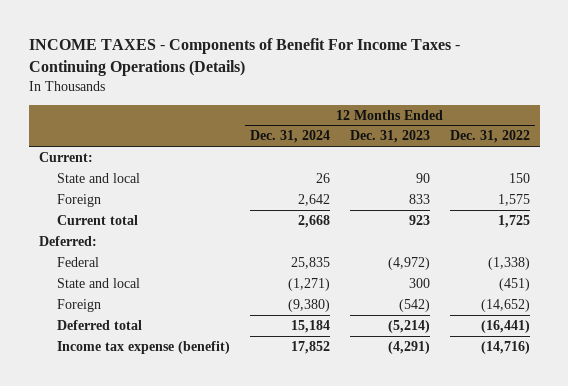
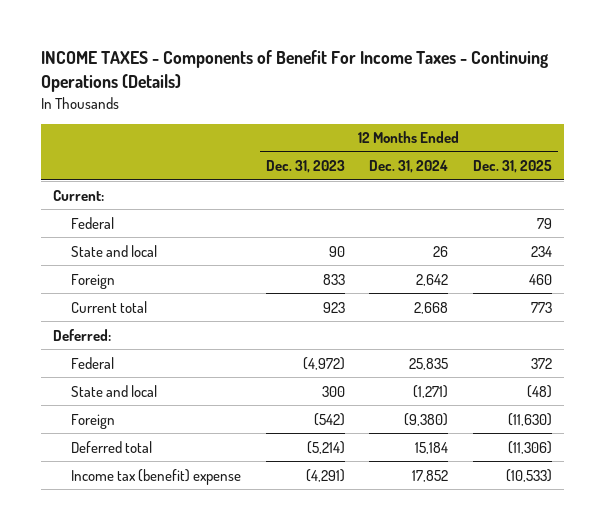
- | 12 Months Ended Dec. 31, 2024 | 12 Months Ended Dec. 31, 2023 | 12 Months Ended Dec. 31, 2022
+ | 12 Months Ended Dec. 31, 2023 | 12 Months Ended Dec. 31, 2024 | 12 Months Ended Dec. 31, 2025
+ Federal | | | 79
- Income tax expense (benefit) | 17,852 | (4,291) | (14,716)
+ Income tax (benefit) expense | (4,291) | 17,852 | (10,533)

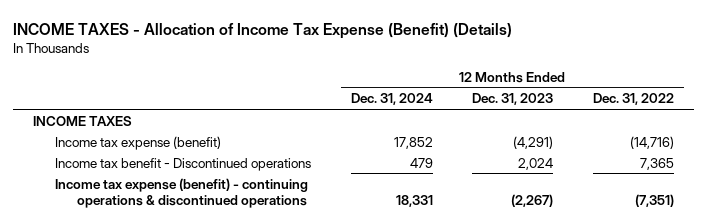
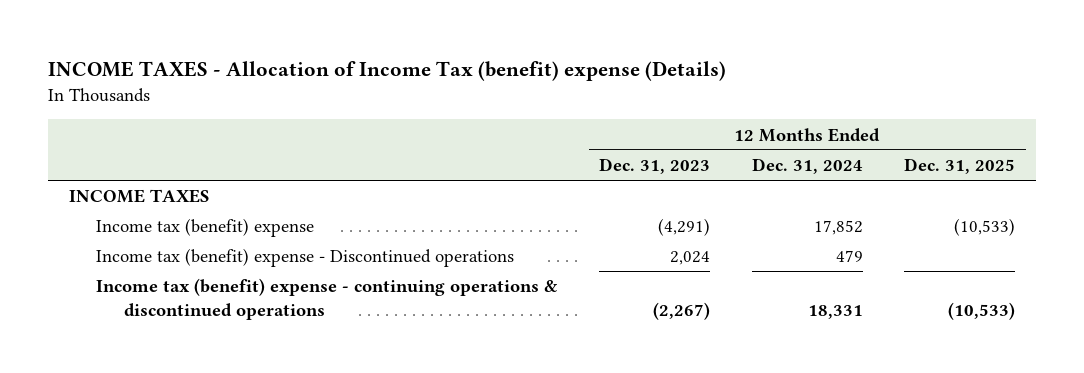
- INCOME TAXES - Allocation of Income Tax Expense (Benefit) (Details)
+ INCOME TAXES - Allocation of Income Tax (benefit) expense (Details)
- | 12 Months Ended Dec. 31, 2024 | 12 Months Ended Dec. 31, 2023 | 12 Months Ended Dec. 31, 2022
+ | 12 Months Ended Dec. 31, 2023 | 12 Months Ended Dec. 31, 2024 | 12 Months Ended Dec. 31, 2025
- Income tax expense (benefit) | 17,852 | (4,291) | (14,716)
- Income tax benefit - Discontinued operations | 479 | 2,024 | 7,365
- Income tax expense (benefit) - continuing operations & discontinued operations | 18,331 | (2,267) | (7,351)
+ Income tax (benefit) expense | (4,291) | 17,852 | (10,533)
+ Income tax (benefit) expense - Discontinued operations | 2,024 | 479 |
+ Income tax (benefit) expense - continuing operations & discontinued operations | (2,267) | 18,331 | (10,533)

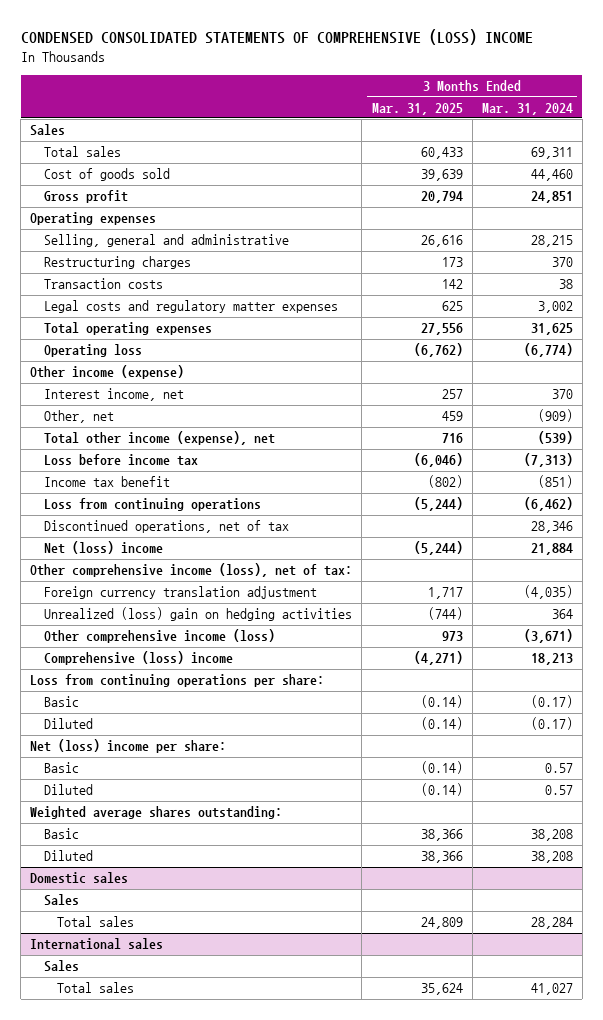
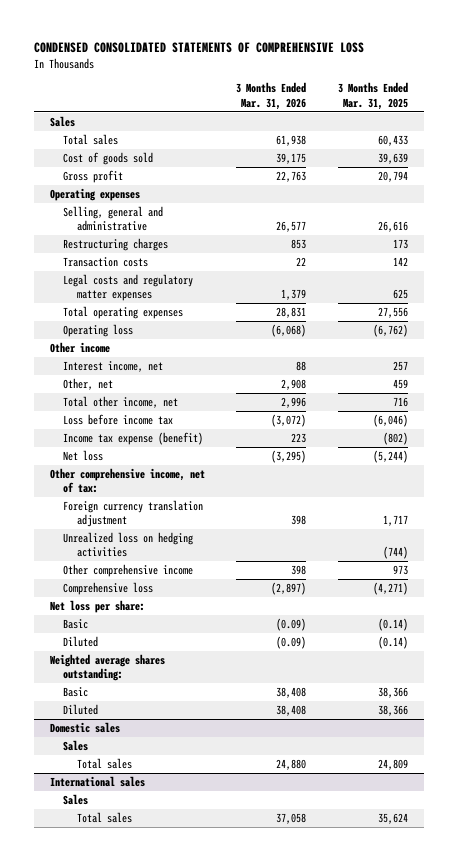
- CONDENSED CONSOLIDATED STATEMENTS OF COMPREHENSIVE (LOSS) INCOME
+ CONDENSED CONSOLIDATED STATEMENTS OF COMPREHENSIVE LOSS
- | 3 Months Ended Mar. 31, 2025 | 3 Months Ended Mar. 31, 2024
+ | 3 Months Ended Mar. 31, 2026 | 3 Months Ended Mar. 31, 2025
- Other income (expense)
+ Other income
- Total other income (expense), net | 716 | (539)
+ Total other income, net | 2,996 | 716
- Income tax benefit | (802) | (851)
- Loss from continuing operations | (5,244) | (6,462)
- Discontinued operations, net of tax | | 28,346
- Net (loss) income | (5,244) | 21,884
- Other comprehensive income (loss), net of tax:
+ Income tax expense (benefit) | 223 | (802)
+ Net loss | (3,295) | (5,244)
+ Other comprehensive income, net of tax:
- Unrealized (loss) gain on hedging activities | (744) | 364
- Other comprehensive income (loss) | 973 | (3,671)
- Comprehensive (loss) income | (4,271) | 18,213
- Loss from continuing operations per share:
- Basic | (0.14) | (0.17)
- Diluted | (0.14) | (0.17)
- Net (loss) income per share:
+ Unrealized loss on hedging activities | | (744)
+ Other comprehensive income | 398 | 973
+ Comprehensive loss | (2,897) | (4,271)
+ Net loss per share:

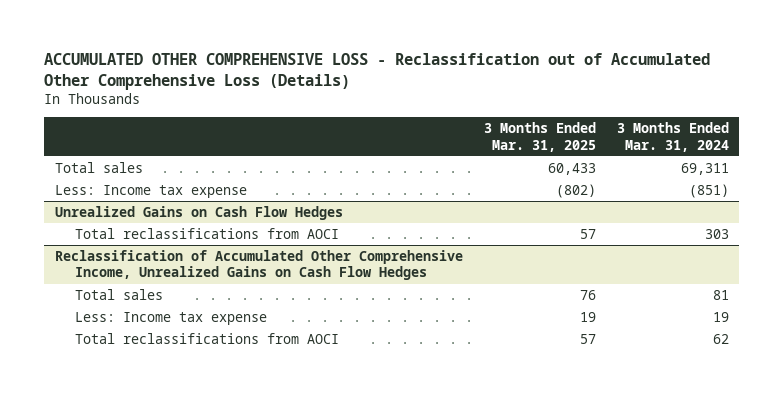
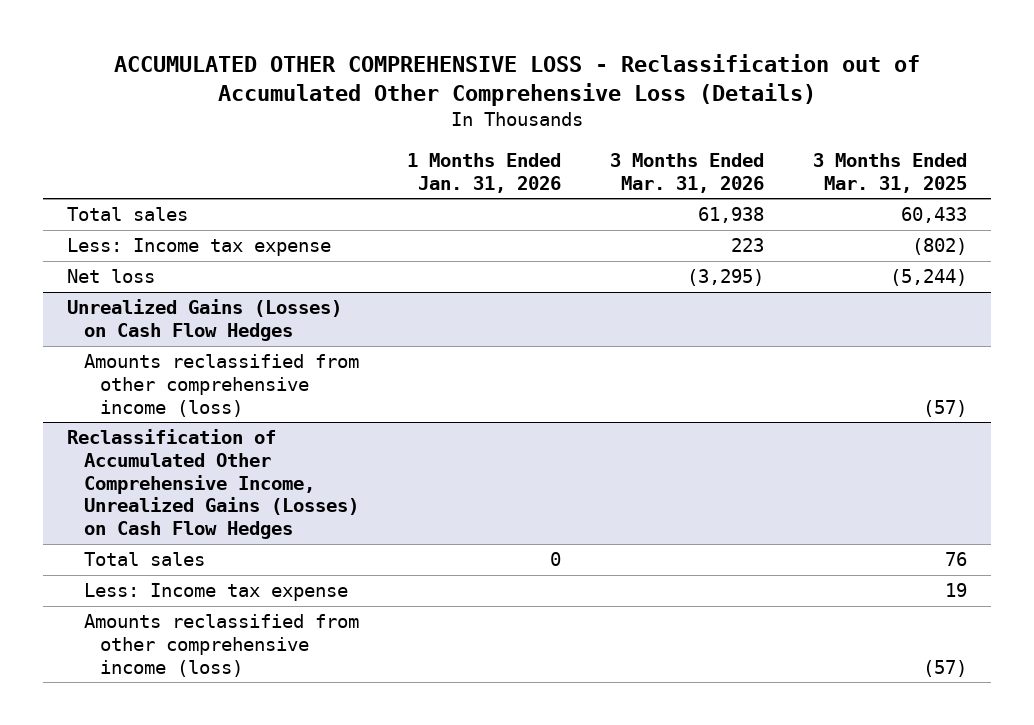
- | 3 Months Ended Mar. 31, 2025 | 3 Months Ended Mar. 31, 2024
+ | 1 Months Ended Jan. 31, 2026 | 3 Months Ended Mar. 31, 2026 | 3 Months Ended Mar. 31, 2025
- Unrealized Gains on Cash Flow Hedges
- Total reclassifications from AOCI | 57 | 303
- Reclassification of Accumulated Other Comprehensive Income, Unrealized Gains on Cash Flow Hedges
+ Net loss | | (3,295) | (5,244)
+ Unrealized Gains (Losses) on Cash Flow Hedges
+ Amounts reclassified from other comprehensive income (loss) | | | (57)
+ Reclassification of Accumulated Other Comprehensive Income, Unrealized Gains (Losses) on Cash Flow Hedges
- Total reclassifications from AOCI | 57 | 62
+ Amounts reclassified from other comprehensive income (loss) | | | (57)

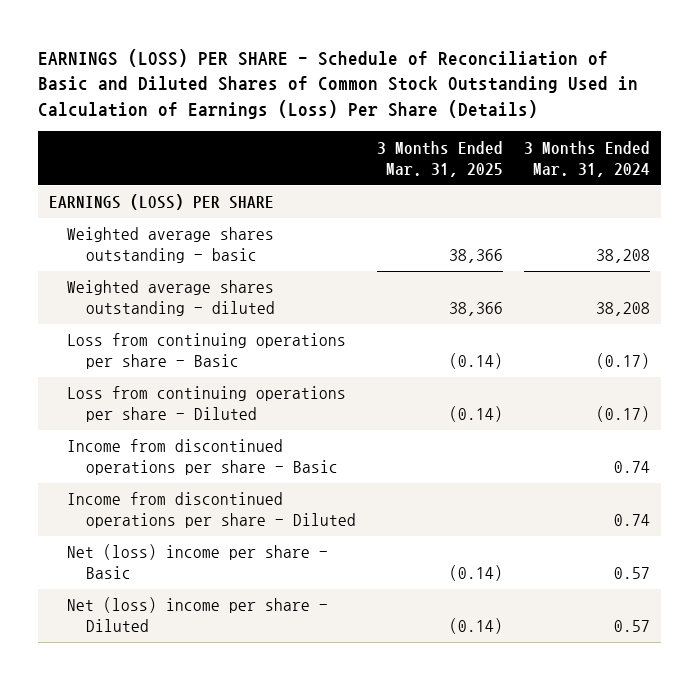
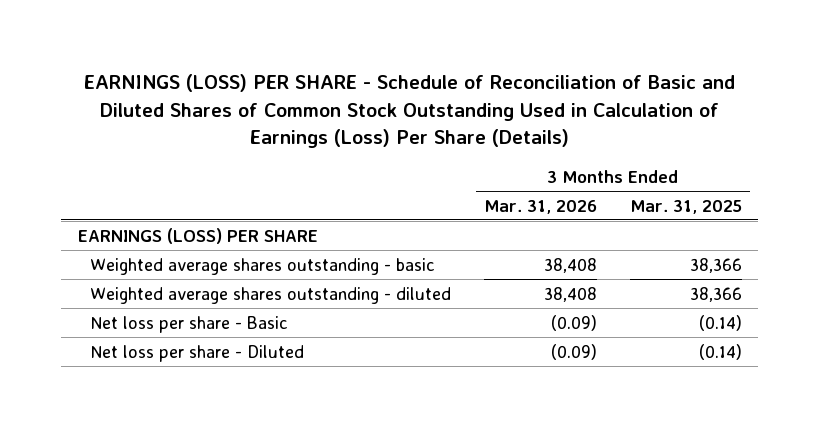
- | 3 Months Ended Mar. 31, 2025 | 3 Months Ended Mar. 31, 2024
+ | 3 Months Ended Mar. 31, 2026 | 3 Months Ended Mar. 31, 2025
- Loss from continuing operations per share - Basic | (0.14) | (0.17)
- Loss from continuing operations per share - Diluted | (0.14) | (0.17)
- Income from discontinued operations per share - Basic | | 0.74
- Income from discontinued operations per share - Diluted | | 0.74
- Net (loss) income per share - Basic | (0.14) | 0.57
- Net (loss) income per share - Diluted | (0.14) | 0.57
+ Net loss per share - Basic | (0.09) | (0.14)
+ Net loss per share - Diluted | (0.09) | (0.14)

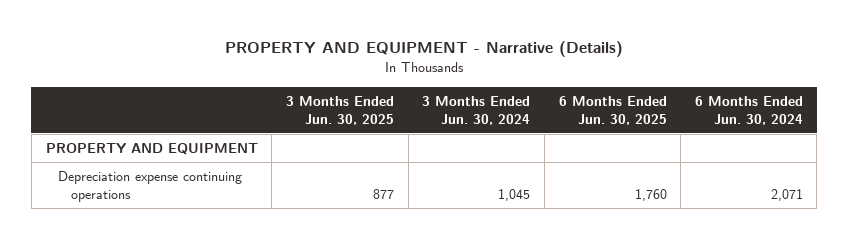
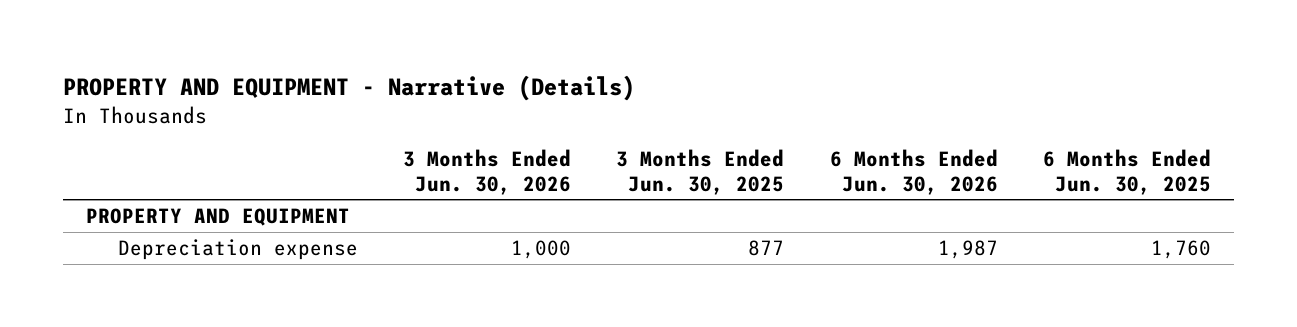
- | 3 Months Ended Jun. 30, 2025 | 3 Months Ended Jun. 30, 2024 | 6 Months Ended Jun. 30, 2025 | 6 Months Ended Jun. 30, 2024
+ | 3 Months Ended Jun. 30, 2026 | 3 Months Ended Jun. 30, 2025 | 6 Months Ended Jun. 30, 2026 | 6 Months Ended Jun. 30, 2025
- Depreciation expense continuing operations | 877 | 1,045 | 1,760 | 2,071
+ Depreciation expense | 1,000 | 877 | 1,987 | 1,760

